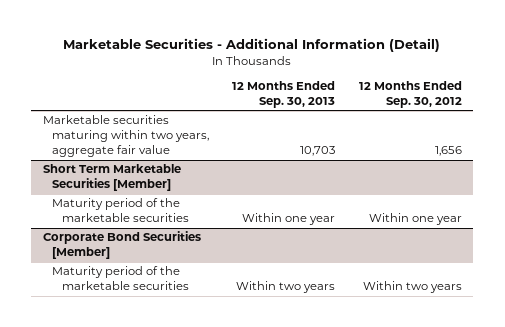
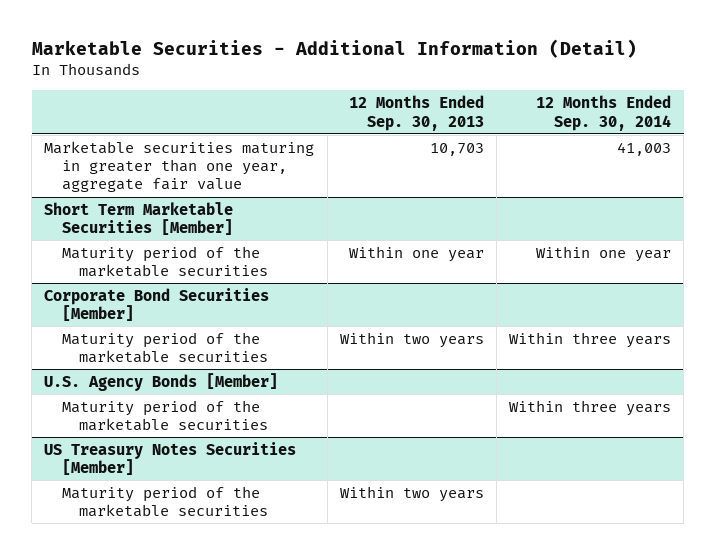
- | 12 Months Ended Sep. 30, 2013 | 12 Months Ended Sep. 30, 2012
+ | 12 Months Ended Sep. 30, 2013 | 12 Months Ended Sep. 30, 2014
- Marketable securities maturing within two years, aggregate fair value | 10,703 | 1,656
+ Marketable securities maturing in greater than one year, aggregate fair value | 10,703 | 41,003
+ U.S. Agency Bonds [Member]
+ Maturity period of the marketable securities | | Within three years
+ US Treasury Notes Securities [Member]
+ Maturity period of the marketable securities | Within two years |

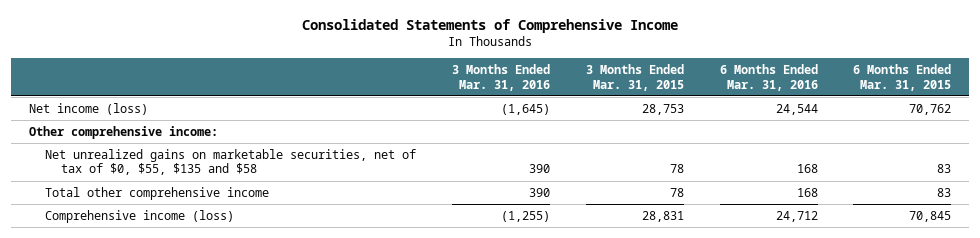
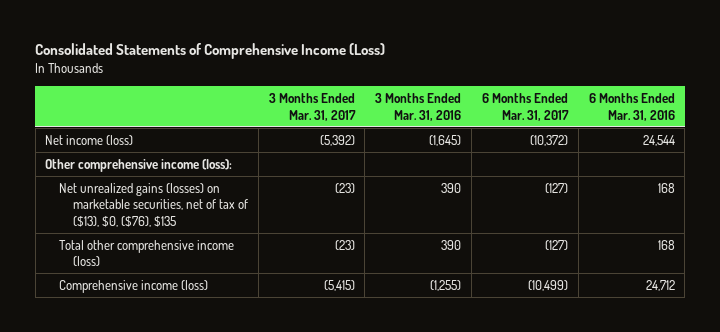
- Consolidated Statements of Comprehensive Income
+ Consolidated Statements of Comprehensive Income (Loss)
- | 3 Months Ended Mar. 31, 2016 | 3 Months Ended Mar. 31, 2015 | 6 Months Ended Mar. 31, 2016 | 6 Months Ended Mar. 31, 2015
+ | 3 Months Ended Mar. 31, 2017 | 3 Months Ended Mar. 31, 2016 | 6 Months Ended Mar. 31, 2017 | 6 Months Ended Mar. 31, 2016
- Other comprehensive income:
- Net unrealized gains on marketable securities, net of tax of $0, $55, $135 and $58 | 390 | 78 | 168 | 83
- Total other comprehensive income | 390 | 78 | 168 | 83
+ Other comprehensive income (loss):
+ Net unrealized gains (losses) on marketable securities, net of tax of ($13), $0, ($76), $135 | (23) | 390 | (127) | 168
+ Total other comprehensive income (loss) | (23) | 390 | (127) | 168

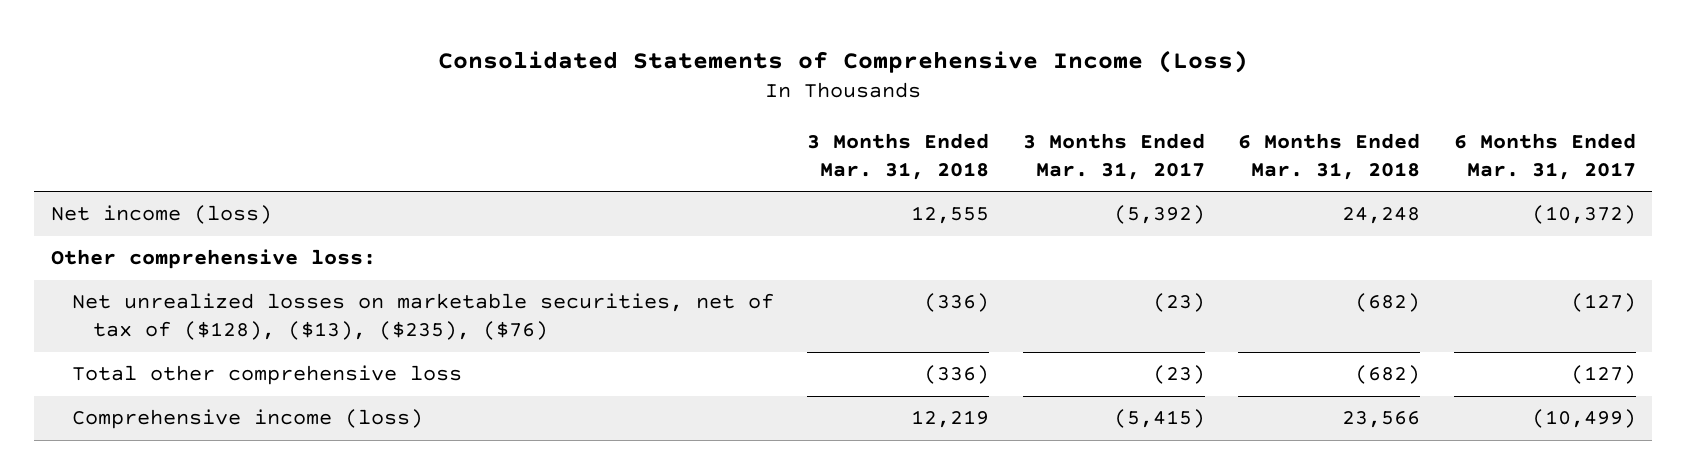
- | 3 Months Ended Mar. 31, 2017 | 3 Months Ended Mar. 31, 2016 | 6 Months Ended Mar. 31, 2017 | 6 Months Ended Mar. 31, 2016
+ | 3 Months Ended Mar. 31, 2018 | 3 Months Ended Mar. 31, 2017 | 6 Months Ended Mar. 31, 2018 | 6 Months Ended Mar. 31, 2017
- Other comprehensive income (loss):
- Net unrealized gains (losses) on marketable securities, net of tax of ($13), $0, ($76), $135 | (23) | 390 | (127) | 168
- Total other comprehensive income (loss) | (23) | 390 | (127) | 168
+ Other comprehensive loss:
+ Net unrealized losses on marketable securities, net of tax of ($128), ($13), ($235), ($76) | (336) | (23) | (682) | (127)
+ Total other comprehensive loss | (336) | (23) | (682) | (127)

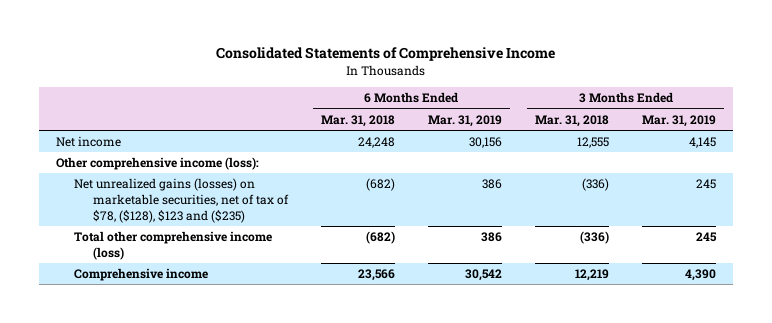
- Consolidated Statements of Comprehensive Income (Loss)
+ Consolidated Statements of Comprehensive Income
- | 3 Months Ended Mar. 31, 2018 | 3 Months Ended Mar. 31, 2017 | 6 Months Ended Mar. 31, 2018 | 6 Months Ended Mar. 31, 2017
+ | 6 Months Ended Mar. 31, 2018 | 6 Months Ended Mar. 31, 2019 | 3 Months Ended Mar. 31, 2018 | 3 Months Ended Mar. 31, 2019
- Net income (loss) | 12,555 | (5,392) | 24,248 | (10,372)
- Other comprehensive loss:
- Net unrealized losses on marketable securities, net of tax of ($128), ($13), ($235), ($76) | (336) | (23) | (682) | (127)
- Total other comprehensive loss | (336) | (23) | (682) | (127)
- Comprehensive income (loss) | 12,219 | (5,415) | 23,566 | (10,499)
+ Net income | 24,248 | 30,156 | 12,555 | 4,145
+ Other comprehensive income (loss):
+ Net unrealized gains (losses) on marketable securities, net of tax of $78, ($128), $123 and ($235) | (682) | 386 | (336) | 245
+ Total other comprehensive income (loss) | (682) | 386 | (336) | 245
+ Comprehensive income | 23,566 | 30,542 | 12,219 | 4,390

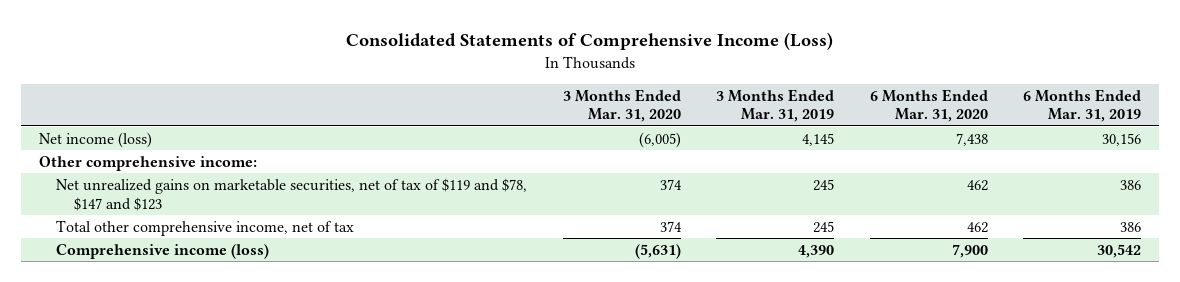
- Consolidated Statements of Comprehensive Income
+ Consolidated Statements of Comprehensive Income (Loss)
- | 6 Months Ended Mar. 31, 2018 | 6 Months Ended Mar. 31, 2019 | 3 Months Ended Mar. 31, 2018 | 3 Months Ended Mar. 31, 2019
+ | 3 Months Ended Mar. 31, 2020 | 3 Months Ended Mar. 31, 2019 | 6 Months Ended Mar. 31, 2020 | 6 Months Ended Mar. 31, 2019
- Net income | 24,248 | 30,156 | 12,555 | 4,145
- Other comprehensive income (loss):
- Net unrealized gains (losses) on marketable securities, net of tax of $78, ($128), $123 and ($235) | (682) | 386 | (336) | 245
- Total other comprehensive income (loss) | (682) | 386 | (336) | 245
- Comprehensive income | 23,566 | 30,542 | 12,219 | 4,390
+ Net income (loss) | (6,005) | 4,145 | 7,438 | 30,156
+ Other comprehensive income:
+ Net unrealized gains on marketable securities, net of tax of $119 and $78, $147 and $123 | 374 | 245 | 462 | 386
+ Total other comprehensive income, net of tax | 374 | 245 | 462 | 386
+ Comprehensive income (loss) | (5,631) | 4,390 | 7,900 | 30,542

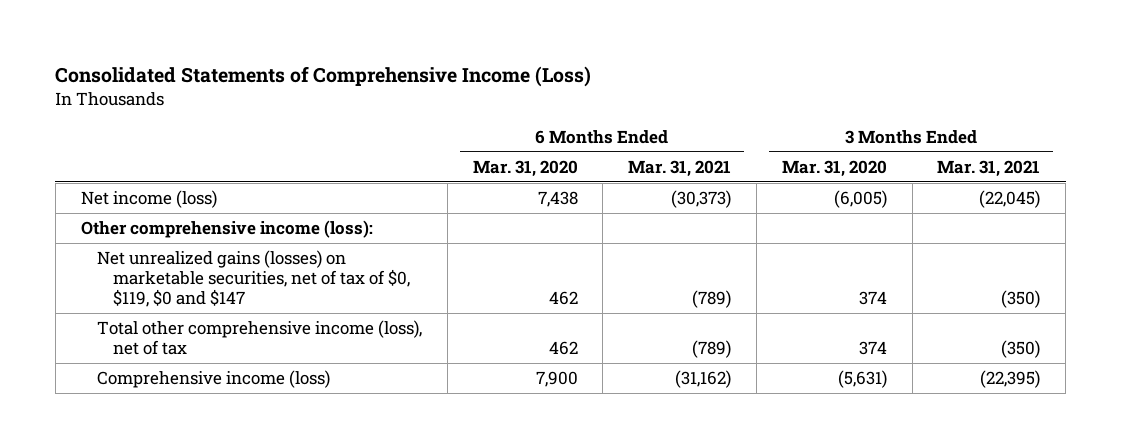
- | 3 Months Ended Mar. 31, 2020 | 3 Months Ended Mar. 31, 2019 | 6 Months Ended Mar. 31, 2020 | 6 Months Ended Mar. 31, 2019
+ | 6 Months Ended Mar. 31, 2020 | 6 Months Ended Mar. 31, 2021 | 3 Months Ended Mar. 31, 2020 | 3 Months Ended Mar. 31, 2021
- Other comprehensive income:
- Net unrealized gains on marketable securities, net of tax of $119 and $78, $147 and $123 | 374 | 245 | 462 | 386
- Total other comprehensive income, net of tax | 374 | 245 | 462 | 386
+ Other comprehensive income (loss):
+ Net unrealized gains (losses) on marketable securities, net of tax of $0, $119, $0 and $147 | 462 | (789) | 374 | (350)
+ Total other comprehensive income (loss), net of tax | 462 | (789) | 374 | (350)

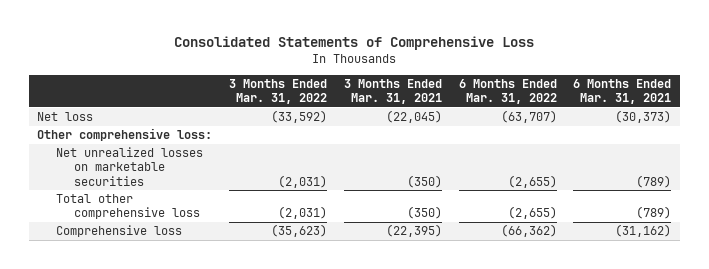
- Consolidated Statements of Comprehensive Income (Loss)
+ Consolidated Statements of Comprehensive Loss
- | 6 Months Ended Mar. 31, 2020 | 6 Months Ended Mar. 31, 2021 | 3 Months Ended Mar. 31, 2020 | 3 Months Ended Mar. 31, 2021
+ | 3 Months Ended Mar. 31, 2022 | 3 Months Ended Mar. 31, 2021 | 6 Months Ended Mar. 31, 2022 | 6 Months Ended Mar. 31, 2021
- Net income (loss) | 7,438 | (30,373) | (6,005) | (22,045)
- Other comprehensive income (loss):
- Net unrealized gains (losses) on marketable securities, net of tax of $0, $119, $0 and $147 | 462 | (789) | 374 | (350)
- Total other comprehensive income (loss), net of tax | 462 | (789) | 374 | (350)
- Comprehensive income (loss) | 7,900 | (31,162) | (5,631) | (22,395)
+ Net loss | (33,592) | (22,045) | (63,707) | (30,373)
+ Other comprehensive loss:
+ Net unrealized losses on marketable securities | (2,031) | (350) | (2,655) | (789)
+ Total other comprehensive loss | (2,031) | (350) | (2,655) | (789)
+ Comprehensive loss | (35,623) | (22,395) | (66,362) | (31,162)

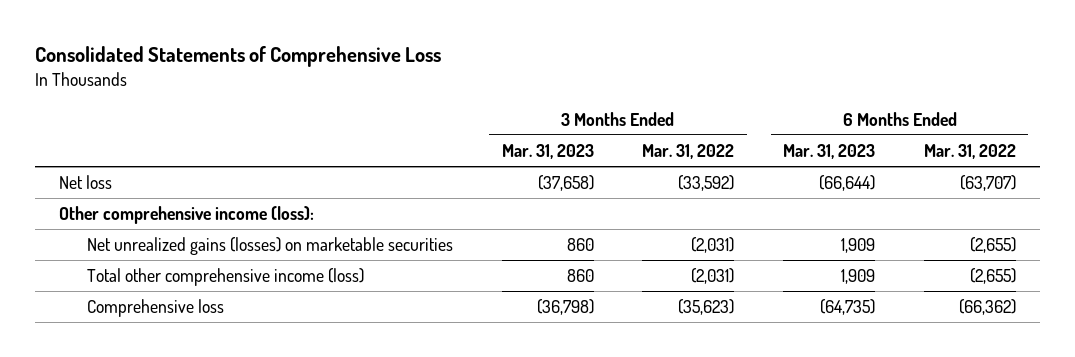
- | 3 Months Ended Mar. 31, 2022 | 3 Months Ended Mar. 31, 2021 | 6 Months Ended Mar. 31, 2022 | 6 Months Ended Mar. 31, 2021
+ | 3 Months Ended Mar. 31, 2023 | 3 Months Ended Mar. 31, 2022 | 6 Months Ended Mar. 31, 2023 | 6 Months Ended Mar. 31, 2022
- Other comprehensive loss:
- Net unrealized losses on marketable securities | (2,031) | (350) | (2,655) | (789)
- Total other comprehensive loss | (2,031) | (350) | (2,655) | (789)
+ Other comprehensive income (loss):
+ Net unrealized gains (losses) on marketable securities | 860 | (2,031) | 1,909 | (2,655)
+ Total other comprehensive income (loss) | 860 | (2,031) | 1,909 | (2,655)

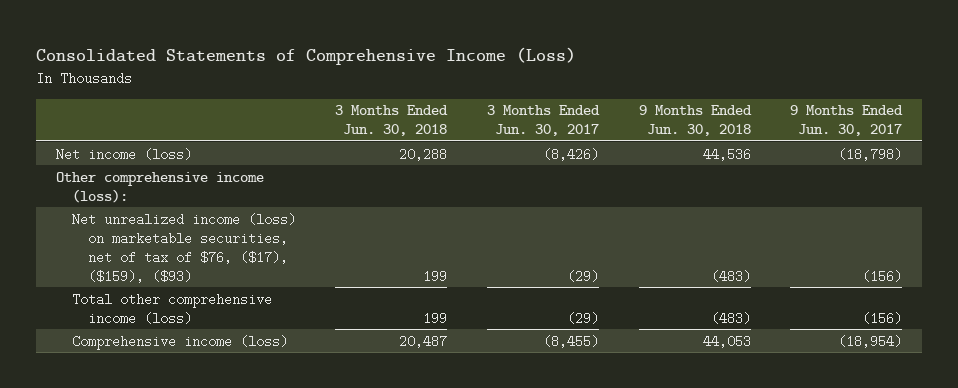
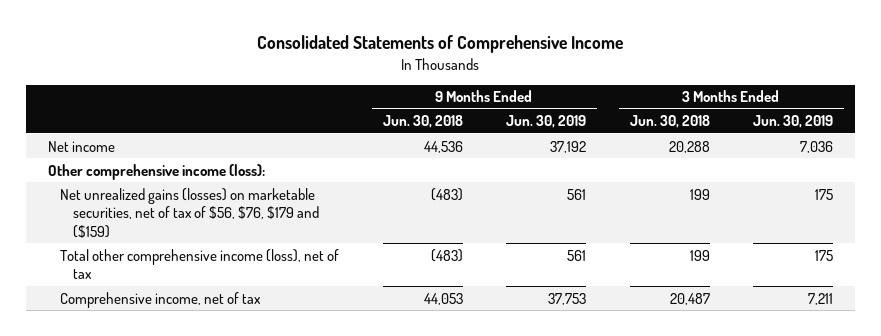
- Consolidated Statements of Comprehensive Income (Loss)
+ Consolidated Statements of Comprehensive Income
- | 3 Months Ended Jun. 30, 2018 | 3 Months Ended Jun. 30, 2017 | 9 Months Ended Jun. 30, 2018 | 9 Months Ended Jun. 30, 2017
+ | 9 Months Ended Jun. 30, 2018 | 9 Months Ended Jun. 30, 2019 | 3 Months Ended Jun. 30, 2018 | 3 Months Ended Jun. 30, 2019
- Net income (loss) | 20,288 | (8,426) | 44,536 | (18,798)
+ Net income | 44,536 | 37,192 | 20,288 | 7,036
- Net unrealized income (loss) on marketable securities, net of tax of $76, ($17), ($159), ($93) | 199 | (29) | (483) | (156)
- Total other comprehensive income (loss) | 199 | (29) | (483) | (156)
- Comprehensive income (loss) | 20,487 | (8,455) | 44,053 | (18,954)
+ Net unrealized gains (losses) on marketable securities, net of tax of $56, $76, $179 and ($159) | (483) | 561 | 199 | 175
+ Total other comprehensive income (loss), net of tax | (483) | 561 | 199 | 175
+ Comprehensive income, net of tax | 44,053 | 37,753 | 20,487 | 7,211

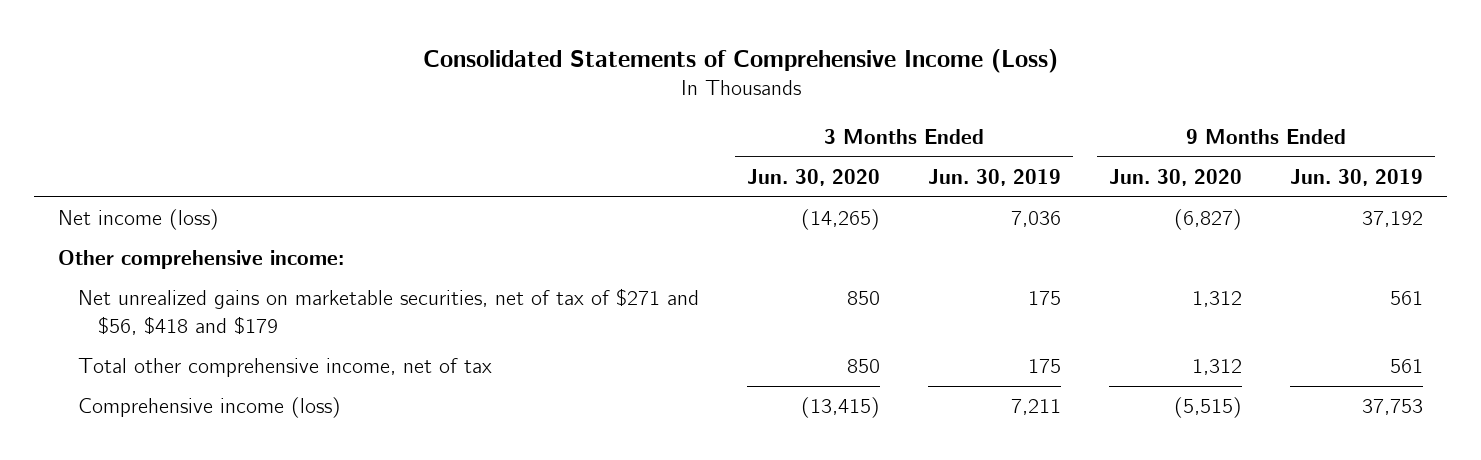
- Consolidated Statements of Comprehensive Income
+ Consolidated Statements of Comprehensive Income (Loss)
- | 9 Months Ended Jun. 30, 2018 | 9 Months Ended Jun. 30, 2019 | 3 Months Ended Jun. 30, 2018 | 3 Months Ended Jun. 30, 2019
+ | 3 Months Ended Jun. 30, 2020 | 3 Months Ended Jun. 30, 2019 | 9 Months Ended Jun. 30, 2020 | 9 Months Ended Jun. 30, 2019
- Net income | 44,536 | 37,192 | 20,288 | 7,036
- Other comprehensive income (loss):
- Net unrealized gains (losses) on marketable securities, net of tax of $56, $76, $179 and ($159) | (483) | 561 | 199 | 175
- Total other comprehensive income (loss), net of tax | (483) | 561 | 199 | 175
- Comprehensive income, net of tax | 44,053 | 37,753 | 20,487 | 7,211
+ Net income (loss) | (14,265) | 7,036 | (6,827) | 37,192
+ Other comprehensive income:
+ Net unrealized gains on marketable securities, net of tax of $271 and $56, $418 and $179 | 850 | 175 | 1,312 | 561
+ Total other comprehensive income, net of tax | 850 | 175 | 1,312 | 561
+ Comprehensive income (loss) | (13,415) | 7,211 | (5,515) | 37,753

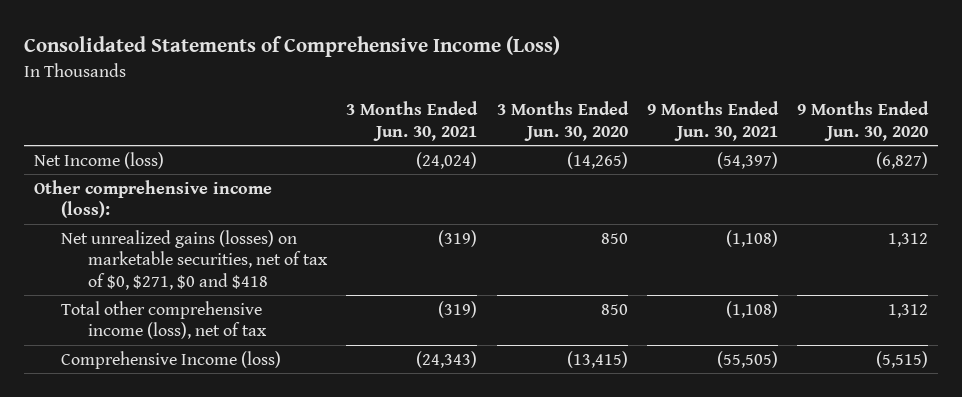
- | 3 Months Ended Jun. 30, 2020 | 3 Months Ended Jun. 30, 2019 | 9 Months Ended Jun. 30, 2020 | 9 Months Ended Jun. 30, 2019
+ | 3 Months Ended Jun. 30, 2021 | 3 Months Ended Jun. 30, 2020 | 9 Months Ended Jun. 30, 2021 | 9 Months Ended Jun. 30, 2020
- Net income (loss) | (14,265) | 7,036 | (6,827) | 37,192
- Other comprehensive income:
- Net unrealized gains on marketable securities, net of tax of $271 and $56, $418 and $179 | 850 | 175 | 1,312 | 561
- Total other comprehensive income, net of tax | 850 | 175 | 1,312 | 561
- Comprehensive income (loss) | (13,415) | 7,211 | (5,515) | 37,753
+ Net Income (loss) | (24,024) | (14,265) | (54,397) | (6,827)
+ Other comprehensive income (loss):
+ Net unrealized gains (losses) on marketable securities, net of tax of $0, $271, $0 and $418 | (319) | 850 | (1,108) | 1,312
+ Total other comprehensive income (loss), net of tax | (319) | 850 | (1,108) | 1,312
+ Comprehensive Income (loss) | (24,343) | (13,415) | (55,505) | (5,515)

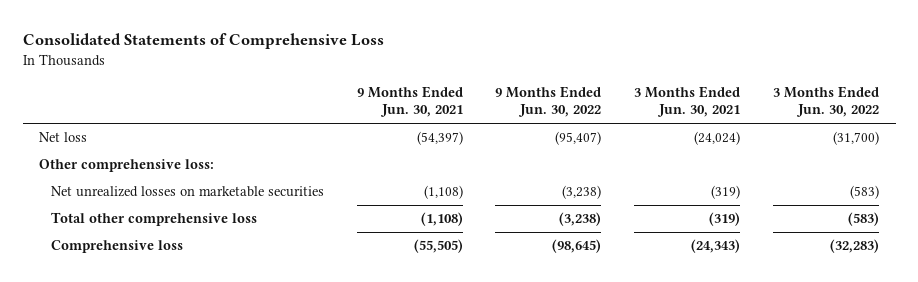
- Consolidated Statements of Comprehensive Income (Loss)
+ Consolidated Statements of Comprehensive Loss
- | 3 Months Ended Jun. 30, 2021 | 3 Months Ended Jun. 30, 2020 | 9 Months Ended Jun. 30, 2021 | 9 Months Ended Jun. 30, 2020
+ | 9 Months Ended Jun. 30, 2021 | 9 Months Ended Jun. 30, 2022 | 3 Months Ended Jun. 30, 2021 | 3 Months Ended Jun. 30, 2022
- Net Income (loss) | (24,024) | (14,265) | (54,397) | (6,827)
- Other comprehensive income (loss):
- Net unrealized gains (losses) on marketable securities, net of tax of $0, $271, $0 and $418 | (319) | 850 | (1,108) | 1,312
- Total other comprehensive income (loss), net of tax | (319) | 850 | (1,108) | 1,312
- Comprehensive Income (loss) | (24,343) | (13,415) | (55,505) | (5,515)
+ Net loss | (54,397) | (95,407) | (24,024) | (31,700)
+ Other comprehensive loss:
+ Net unrealized losses on marketable securities | (1,108) | (3,238) | (319) | (583)
+ Total other comprehensive loss | (1,108) | (3,238) | (319) | (583)
+ Comprehensive loss | (55,505) | (98,645) | (24,343) | (32,283)

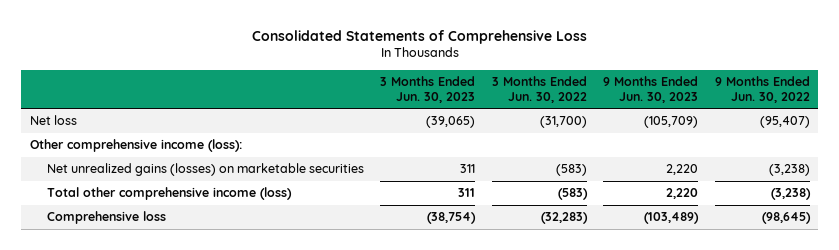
- | 9 Months Ended Jun. 30, 2021 | 9 Months Ended Jun. 30, 2022 | 3 Months Ended Jun. 30, 2021 | 3 Months Ended Jun. 30, 2022
+ | 3 Months Ended Jun. 30, 2023 | 3 Months Ended Jun. 30, 2022 | 9 Months Ended Jun. 30, 2023 | 9 Months Ended Jun. 30, 2022
- Other comprehensive loss:
- Net unrealized losses on marketable securities | (1,108) | (3,238) | (319) | (583)
- Total other comprehensive loss | (1,108) | (3,238) | (319) | (583)
+ Other comprehensive income (loss):
+ Net unrealized gains (losses) on marketable securities | 311 | (583) | 2,220 | (3,238)
+ Total other comprehensive income (loss) | 311 | (583) | 2,220 | (3,238)

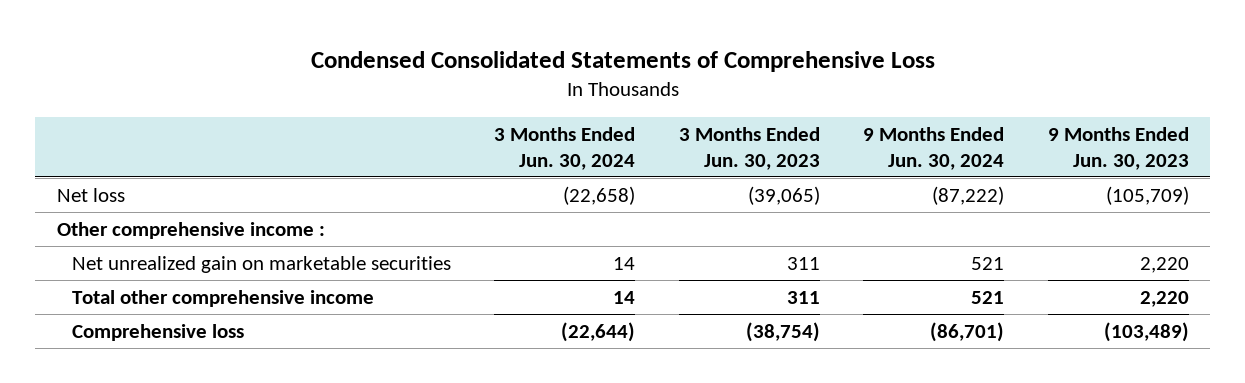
- Consolidated Statements of Comprehensive Loss
+ Condensed Consolidated Statements of Comprehensive Loss
- | 3 Months Ended Jun. 30, 2023 | 3 Months Ended Jun. 30, 2022 | 9 Months Ended Jun. 30, 2023 | 9 Months Ended Jun. 30, 2022
+ | 3 Months Ended Jun. 30, 2024 | 3 Months Ended Jun. 30, 2023 | 9 Months Ended Jun. 30, 2024 | 9 Months Ended Jun. 30, 2023
- Other comprehensive income (loss):
- Net unrealized gains (losses) on marketable securities | 311 | (583) | 2,220 | (3,238)
- Total other comprehensive income (loss) | 311 | (583) | 2,220 | (3,238)
+ Other comprehensive income :
+ Net unrealized gain on marketable securities | 14 | 311 | 521 | 2,220
+ Total other comprehensive income | 14 | 311 | 521 | 2,220

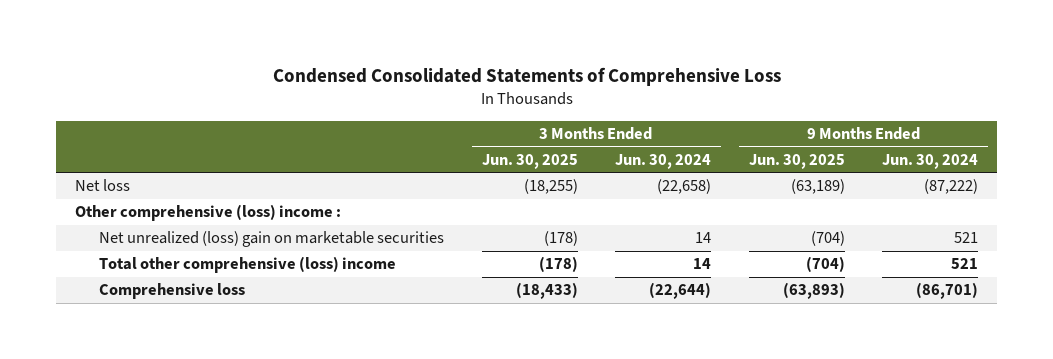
- | 3 Months Ended Jun. 30, 2024 | 3 Months Ended Jun. 30, 2023 | 9 Months Ended Jun. 30, 2024 | 9 Months Ended Jun. 30, 2023
+ | 3 Months Ended Jun. 30, 2025 | 3 Months Ended Jun. 30, 2024 | 9 Months Ended Jun. 30, 2025 | 9 Months Ended Jun. 30, 2024
- Other comprehensive income :
- Net unrealized gain on marketable securities | 14 | 311 | 521 | 2,220
- Total other comprehensive income | 14 | 311 | 521 | 2,220
+ Other comprehensive (loss) income :
+ Net unrealized (loss) gain on marketable securities | (178) | 14 | (704) | 521
+ Total other comprehensive (loss) income | (178) | 14 | (704) | 521

